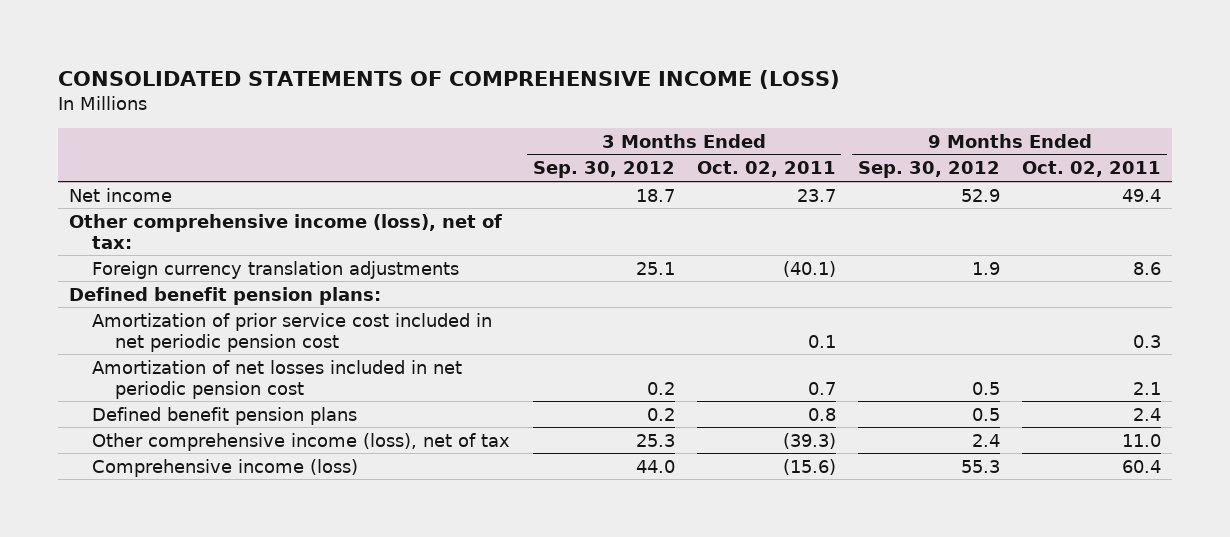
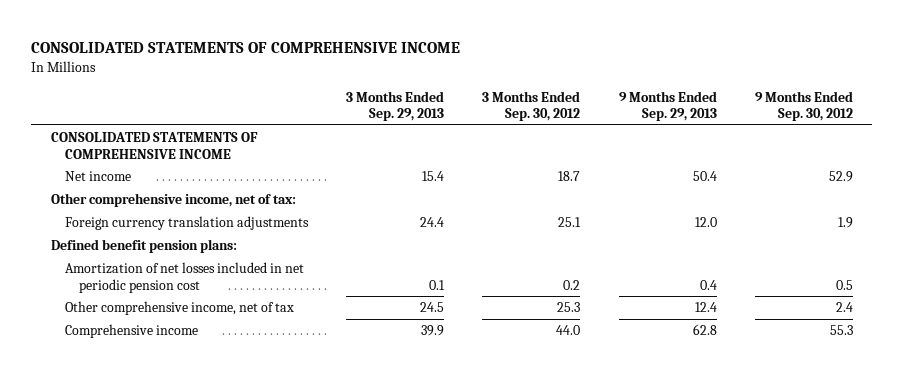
- CONSOLIDATED STATEMENTS OF COMPREHENSIVE INCOME (LOSS)
+ CONSOLIDATED STATEMENTS OF COMPREHENSIVE INCOME
- | 3 Months Ended Sep. 30, 2012 | 3 Months Ended Oct. 02, 2011 | 9 Months Ended Sep. 30, 2012 | 9 Months Ended Oct. 02, 2011
+ | 3 Months Ended Sep. 29, 2013 | 3 Months Ended Sep. 30, 2012 | 9 Months Ended Sep. 29, 2013 | 9 Months Ended Sep. 30, 2012
+ CONSOLIDATED STATEMENTS OF COMPREHENSIVE INCOME
- Other comprehensive income (loss), net of tax:
+ Other comprehensive income, net of tax:
- Amortization of prior service cost included in net periodic pension cost | | 0.1 | | 0.3
- Defined benefit pension plans | 0.2 | 0.8 | 0.5 | 2.4
- Other comprehensive income (loss), net of tax | 25.3 | (39.3) | 2.4 | 11.0
- Comprehensive income (loss) | 44.0 | (15.6) | 55.3 | 60.4
+ Other comprehensive income, net of tax | 24.5 | 25.3 | 12.4 | 2.4
+ Comprehensive income | 39.9 | 44.0 | 62.8 | 55.3

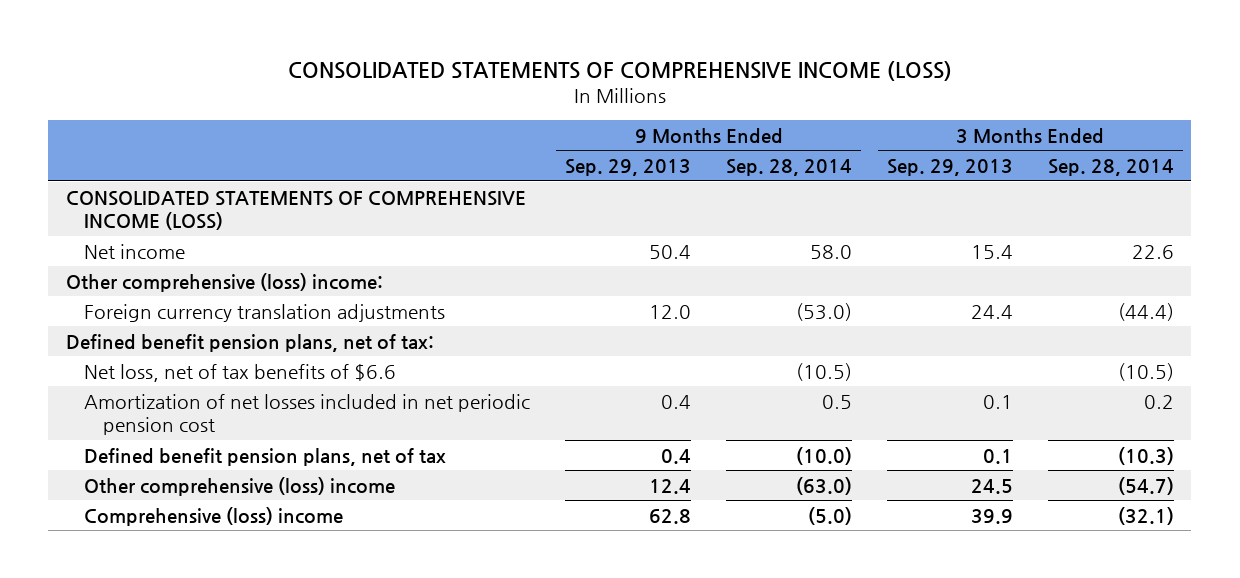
- CONSOLIDATED STATEMENTS OF COMPREHENSIVE INCOME
+ CONSOLIDATED STATEMENTS OF COMPREHENSIVE INCOME (LOSS)
- | 3 Months Ended Sep. 29, 2013 | 3 Months Ended Sep. 30, 2012 | 9 Months Ended Sep. 29, 2013 | 9 Months Ended Sep. 30, 2012
+ | 9 Months Ended Sep. 29, 2013 | 9 Months Ended Sep. 28, 2014 | 3 Months Ended Sep. 29, 2013 | 3 Months Ended Sep. 28, 2014
- CONSOLIDATED STATEMENTS OF COMPREHENSIVE INCOME
+ CONSOLIDATED STATEMENTS OF COMPREHENSIVE INCOME (LOSS)
- Other comprehensive income, net of tax:
+ Other comprehensive (loss) income:
- Defined benefit pension plans:
+ Defined benefit pension plans, net of tax:
+ Net loss, net of tax benefits of $6.6 | | (10.5) | | (10.5)
- Other comprehensive income, net of tax | 24.5 | 25.3 | 12.4 | 2.4
- Comprehensive income | 39.9 | 44.0 | 62.8 | 55.3
+ Defined benefit pension plans, net of tax | 0.4 | (10.0) | 0.1 | (10.3)
+ Other comprehensive (loss) income | 12.4 | (63.0) | 24.5 | (54.7)
+ Comprehensive (loss) income | 62.8 | (5.0) | 39.9 | (32.1)

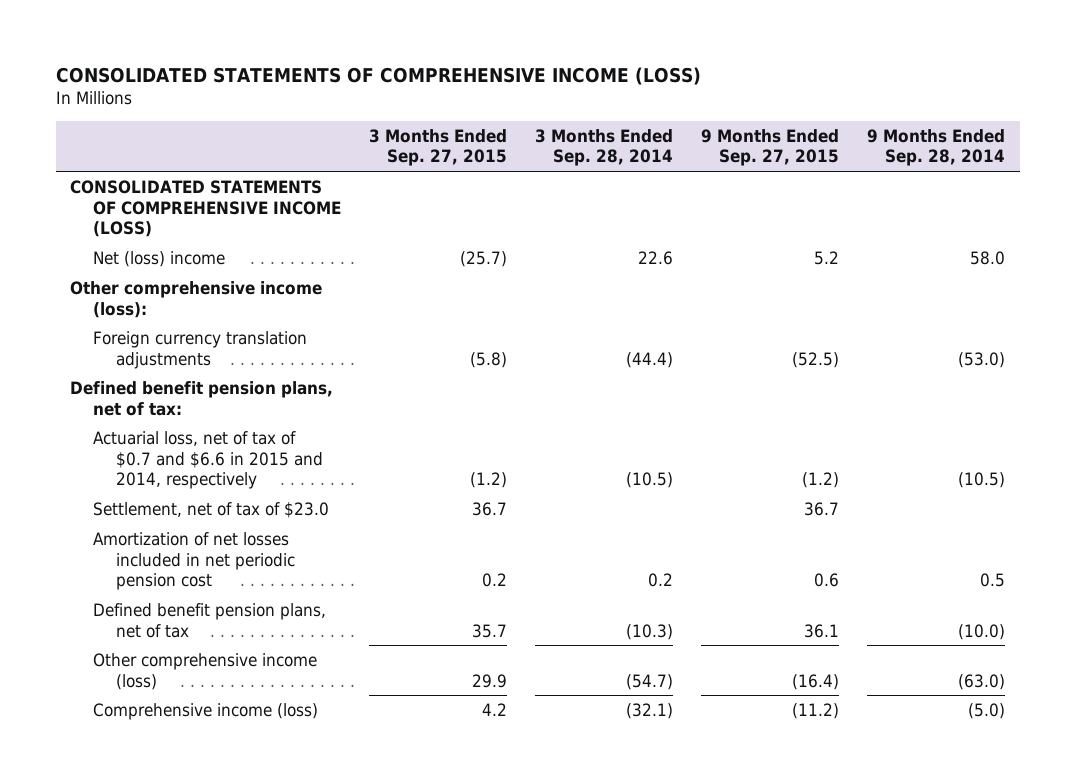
- | 9 Months Ended Sep. 29, 2013 | 9 Months Ended Sep. 28, 2014 | 3 Months Ended Sep. 29, 2013 | 3 Months Ended Sep. 28, 2014
+ | 3 Months Ended Sep. 27, 2015 | 3 Months Ended Sep. 28, 2014 | 9 Months Ended Sep. 27, 2015 | 9 Months Ended Sep. 28, 2014
- Net income | 50.4 | 58.0 | 15.4 | 22.6
- Other comprehensive (loss) income:
+ Net (loss) income | (25.7) | 22.6 | 5.2 | 58.0
+ Other comprehensive income (loss):
- Net loss, net of tax benefits of $6.6 | | (10.5) | | (10.5)
+ Actuarial loss, net of tax of $0.7 and $6.6 in 2015 and 2014, respectively | (1.2) | (10.5) | (1.2) | (10.5)
+ Settlement, net of tax of $23.0 | 36.7 | | 36.7 |
- Other comprehensive (loss) income | 12.4 | (63.0) | 24.5 | (54.7)
- Comprehensive (loss) income | 62.8 | (5.0) | 39.9 | (32.1)
+ Other comprehensive income (loss) | 29.9 | (54.7) | (16.4) | (63.0)
+ Comprehensive income (loss) | 4.2 | (32.1) | (11.2) | (5.0)

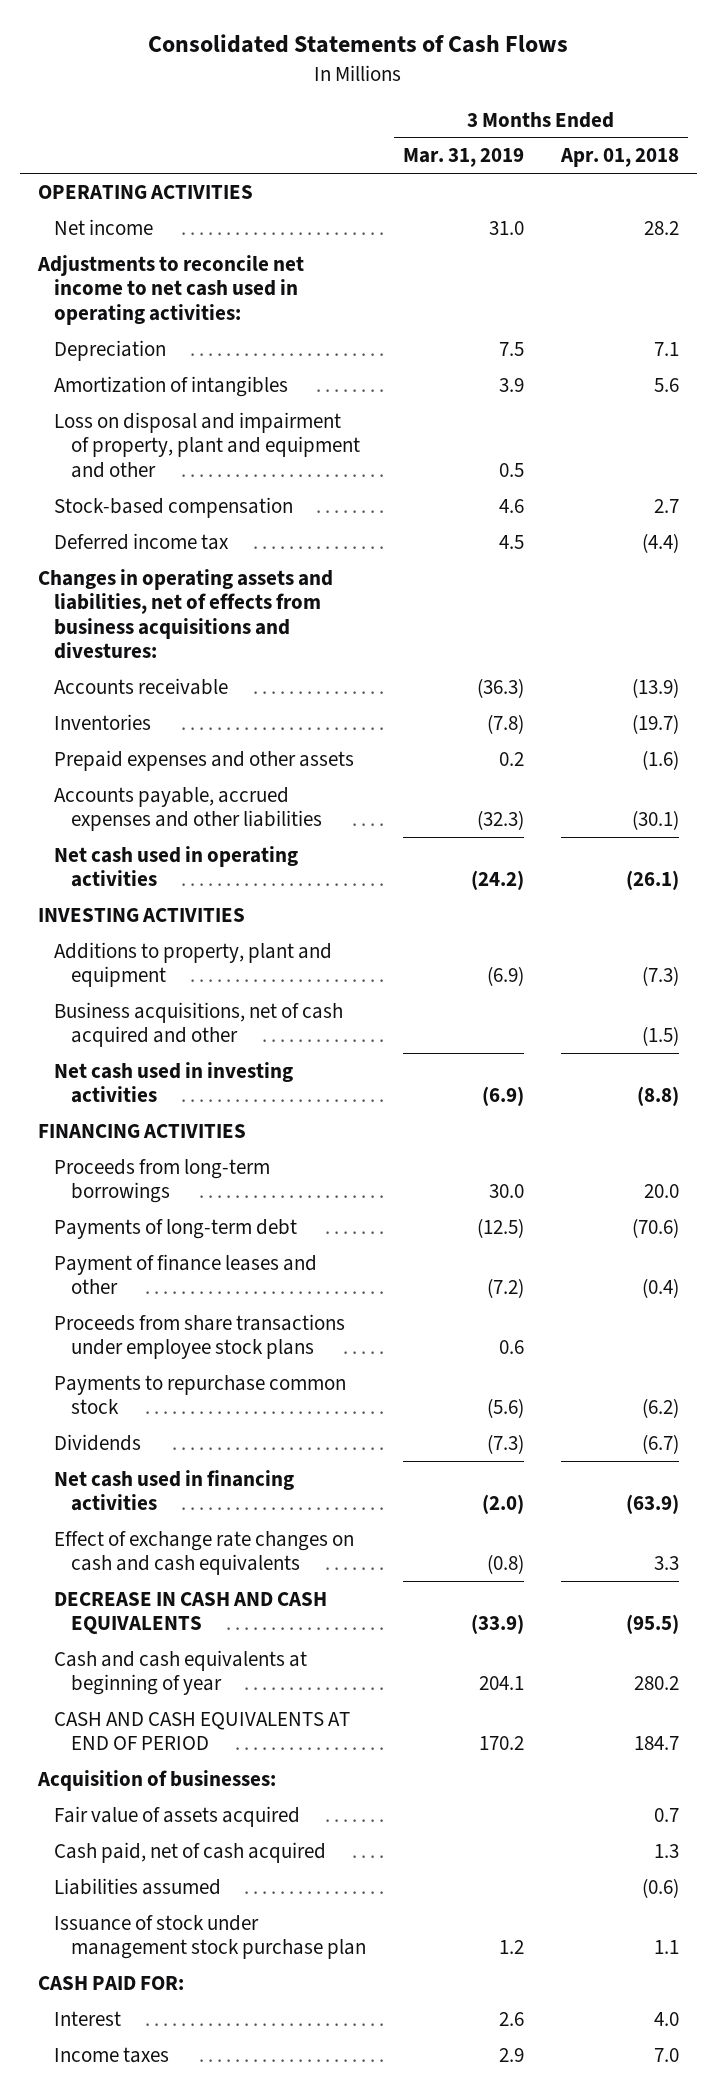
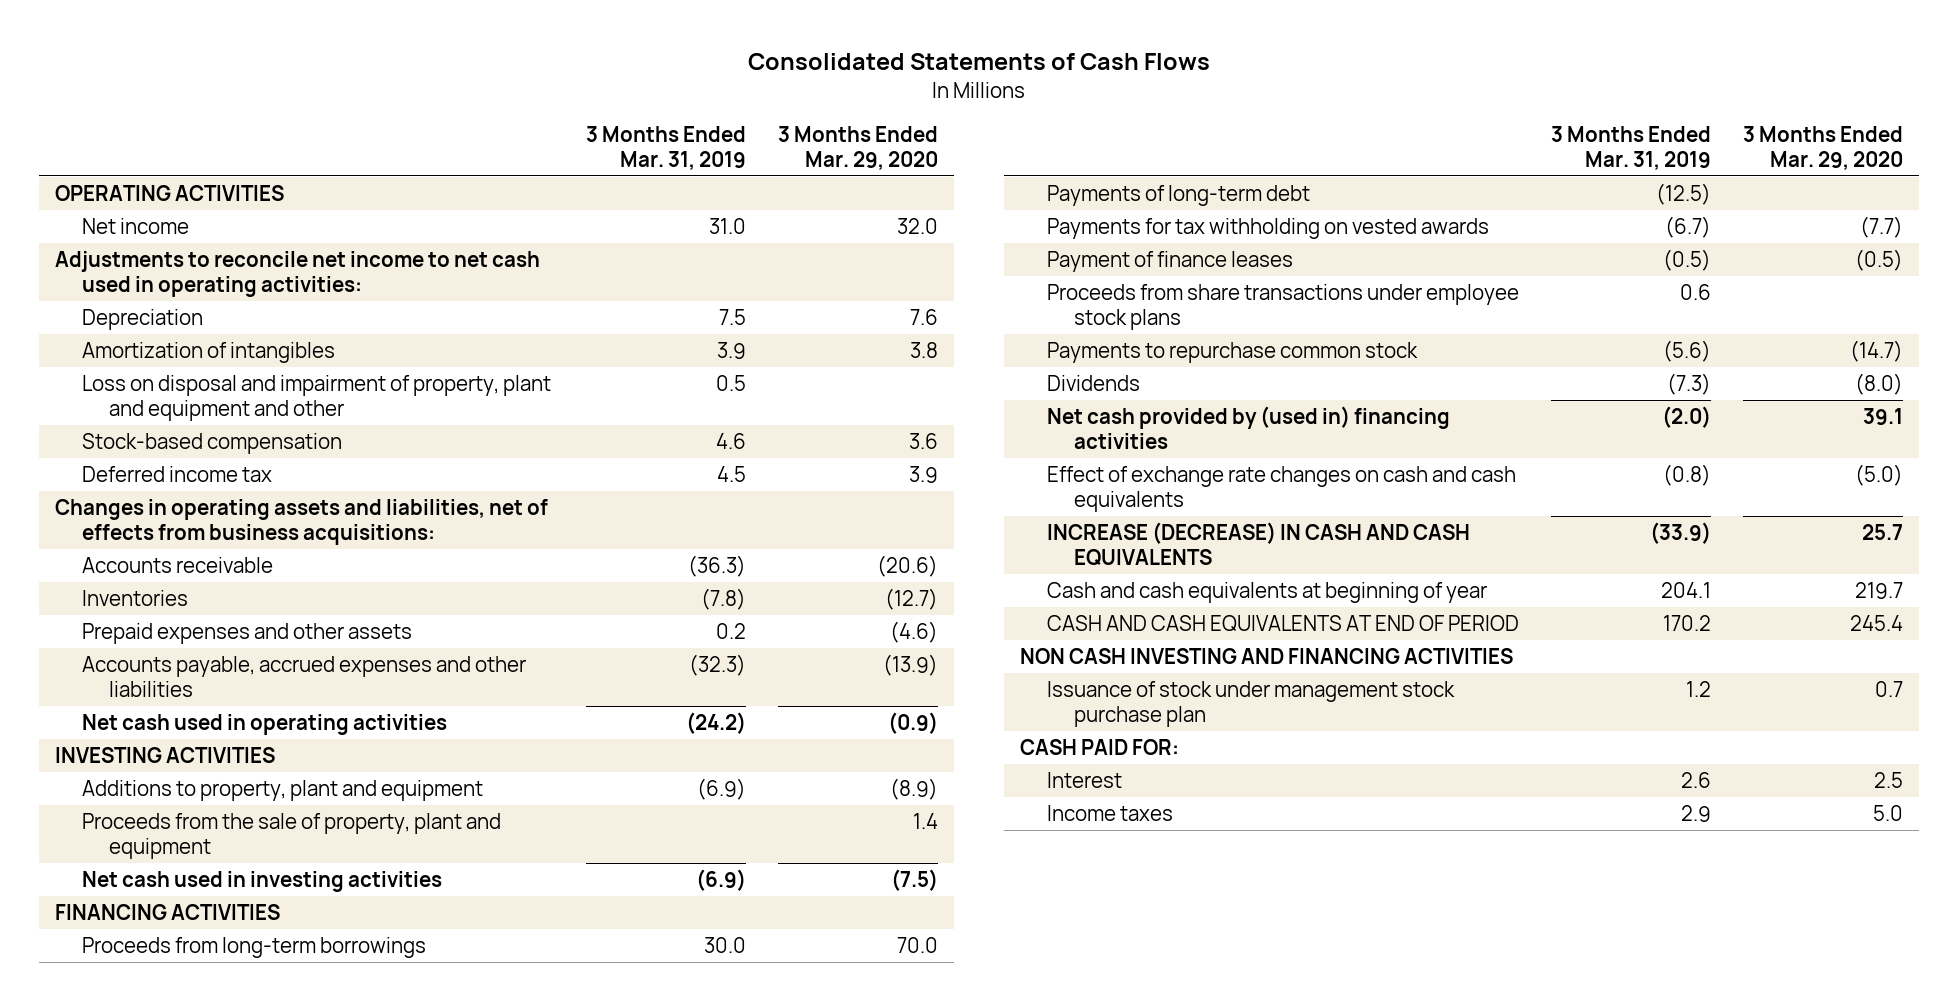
- | 3 Months Ended Mar. 31, 2019 | 3 Months Ended Apr. 01, 2018
+ | 3 Months Ended Mar. 31, 2019 | 3 Months Ended Mar. 29, 2020
- Changes in operating assets and liabilities, net of effects from business acquisitions and divestures:
+ Changes in operating assets and liabilities, net of effects from business acquisitions:
- Business acquisitions, net of cash acquired and other | | (1.5)
+ Proceeds from the sale of property, plant and equipment | | 1.4
- Payment of finance leases and other | (7.2) | (0.4)
+ Payments for tax withholding on vested awards | (6.7) | (7.7)
+ Payment of finance leases | (0.5) | (0.5)
- Net cash used in financing activities | (2.0) | (63.9)
+ Net cash provided by (used in) financing activities | (2.0) | 39.1
- DECREASE IN CASH AND CASH EQUIVALENTS | (33.9) | (95.5)
+ INCREASE (DECREASE) IN CASH AND CASH EQUIVALENTS | (33.9) | 25.7
- Acquisition of businesses:
- Fair value of assets acquired | | 0.7
- Cash paid, net of cash acquired | | 1.3
- Liabilities assumed | | (0.6)
+ NON CASH INVESTING AND FINANCING ACTIVITIES

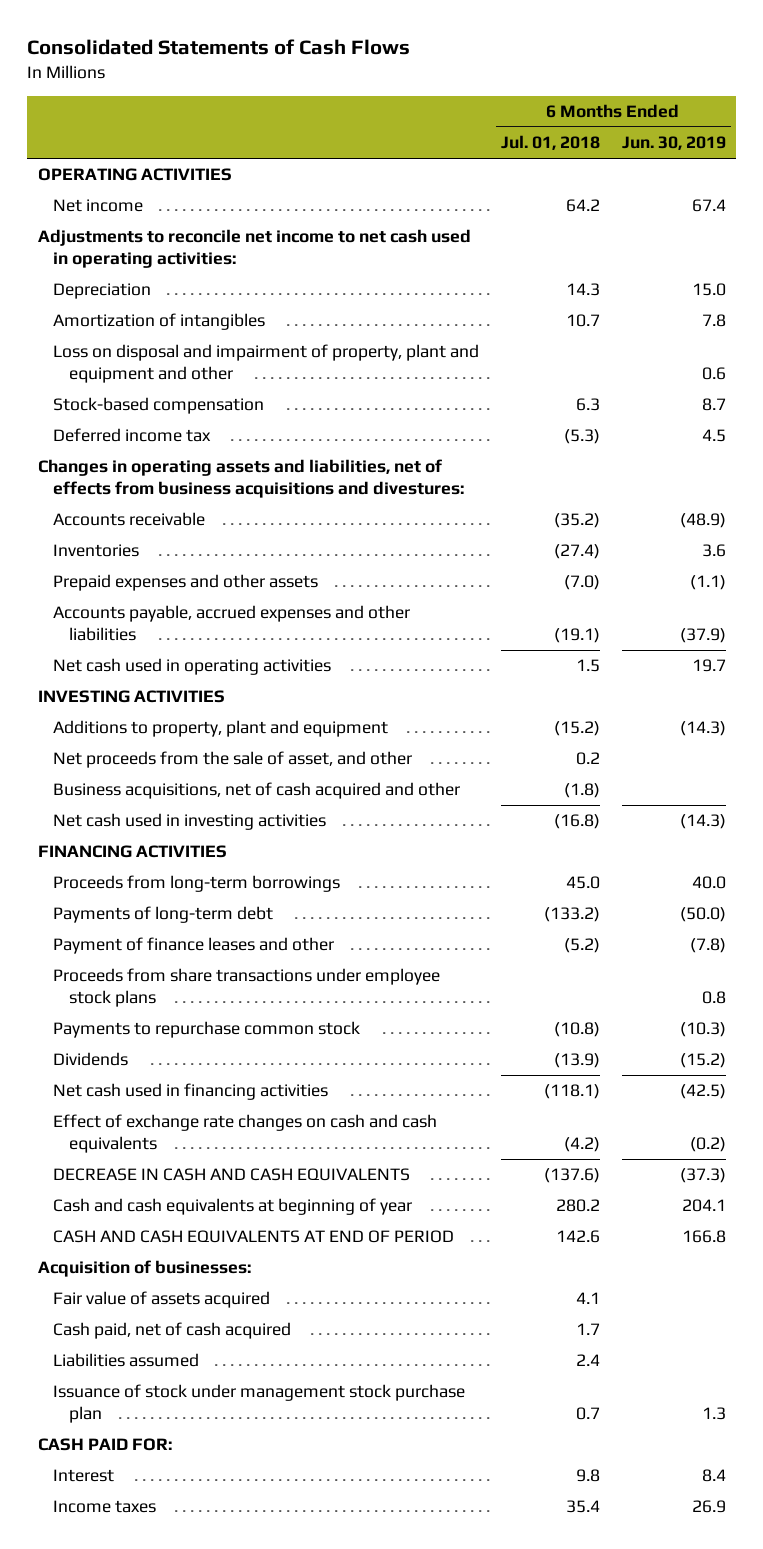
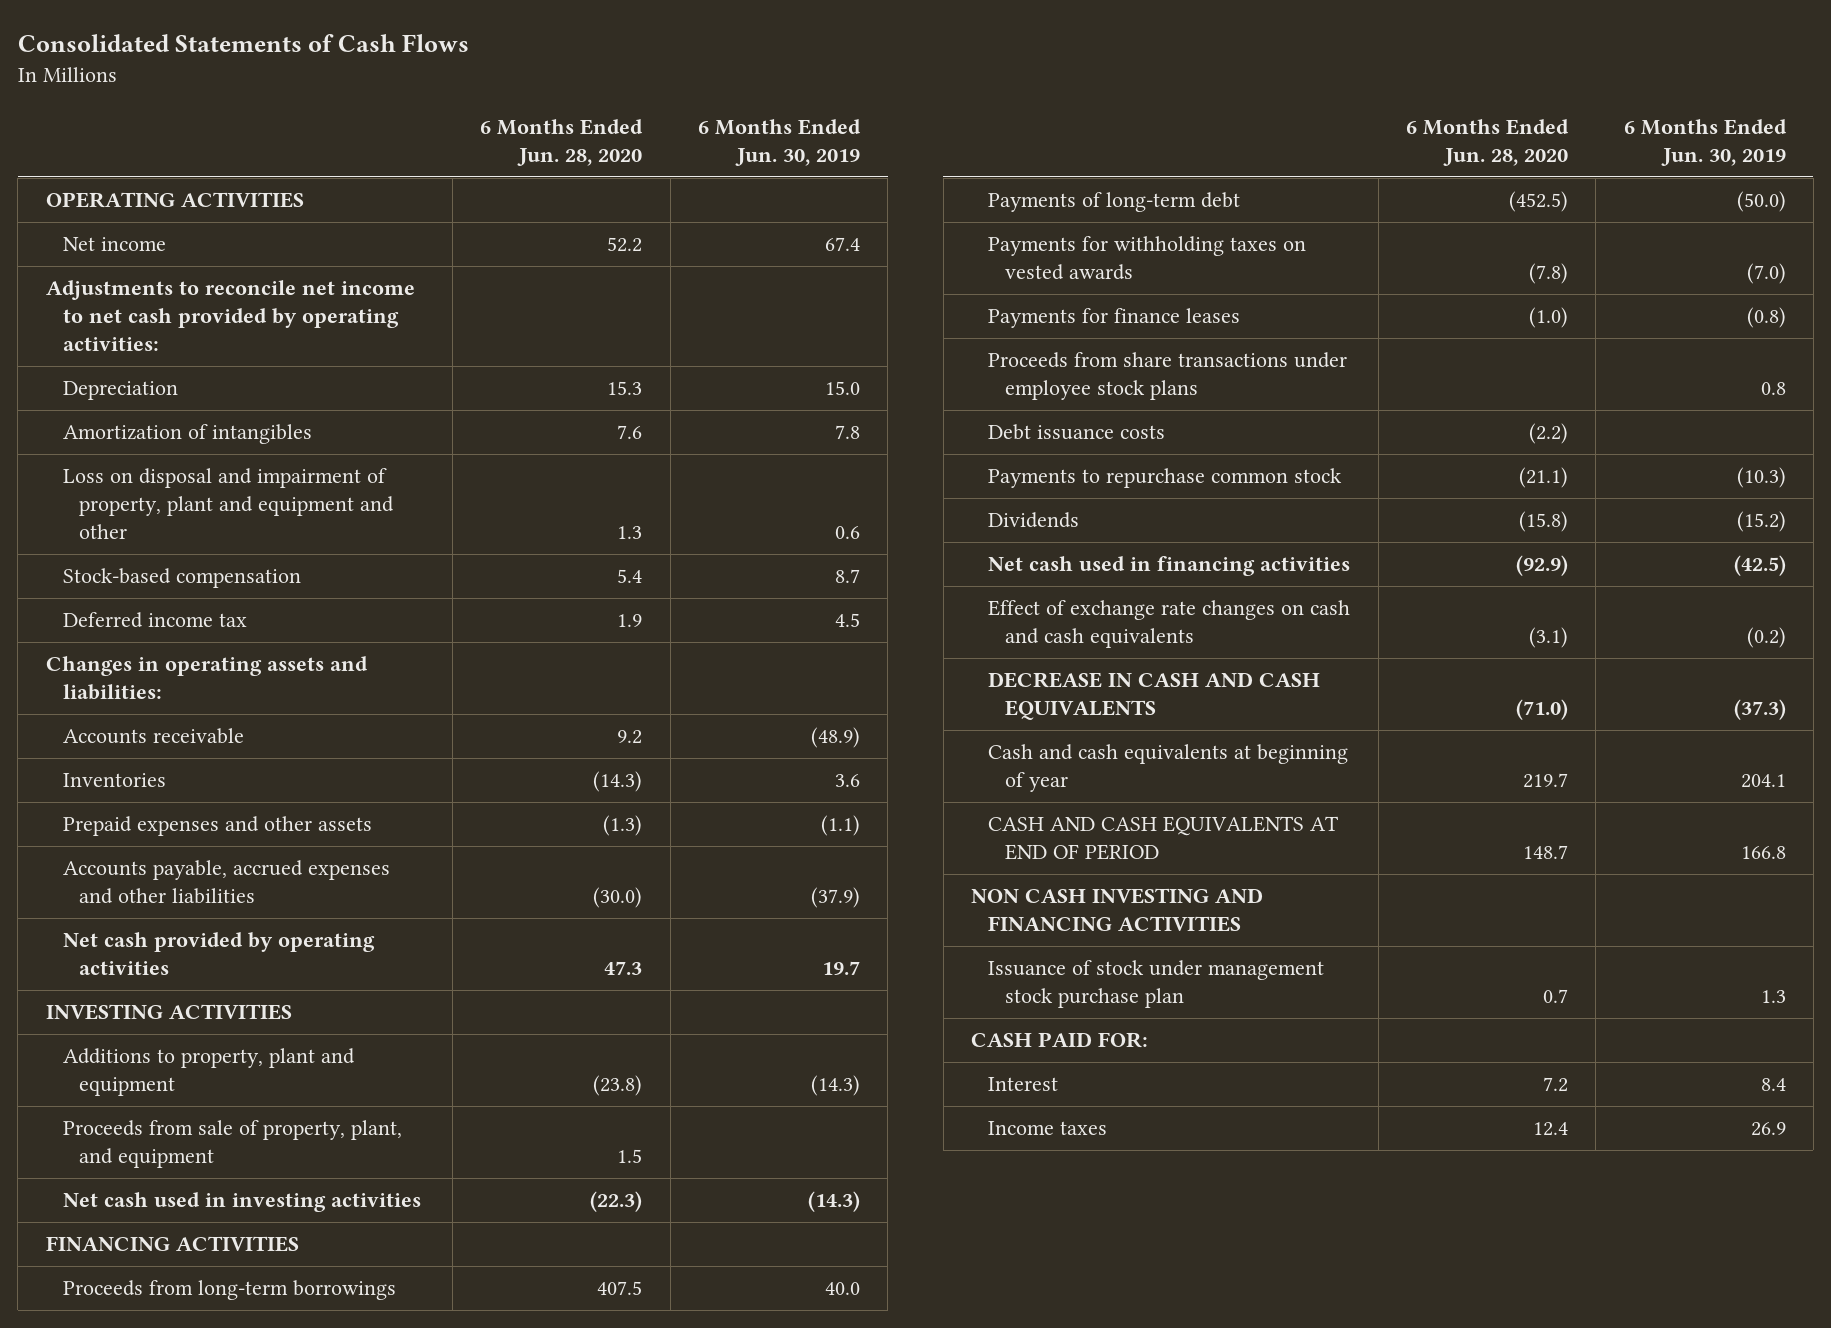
- | 6 Months Ended Jul. 01, 2018 | 6 Months Ended Jun. 30, 2019
+ | 6 Months Ended Jun. 28, 2020 | 6 Months Ended Jun. 30, 2019
- Adjustments to reconcile net income to net cash used in operating activities:
+ Adjustments to reconcile net income to net cash provided by operating activities:
- Changes in operating assets and liabilities, net of effects from business acquisitions and divestures:
+ Changes in operating assets and liabilities:
- Net cash used in operating activities | 1.5 | 19.7
+ Net cash provided by operating activities | 47.3 | 19.7
- Net proceeds from the sale of asset, and other | 0.2 |
- Business acquisitions, net of cash acquired and other | (1.8) |
+ Proceeds from sale of property, plant, and equipment | 1.5 |
- Payment of finance leases and other | (5.2) | (7.8)
+ Payments for withholding taxes on vested awards | (7.8) | (7.0)
+ Payments for finance leases | (1.0) | (0.8)
+ Debt issuance costs | (2.2) |
- Acquisition of businesses:
- Fair value of assets acquired | 4.1 |
- Cash paid, net of cash acquired | 1.7 |
- Liabilities assumed | 2.4 |
+ NON CASH INVESTING AND FINANCING ACTIVITIES

